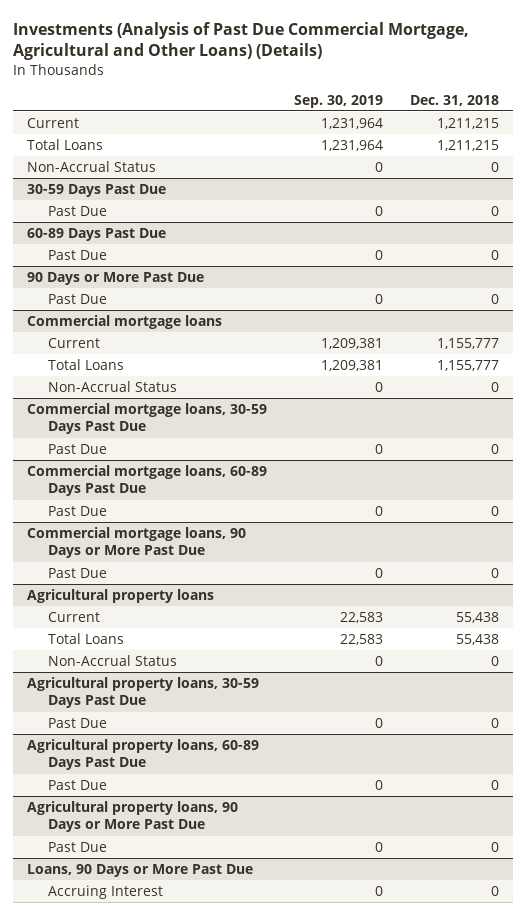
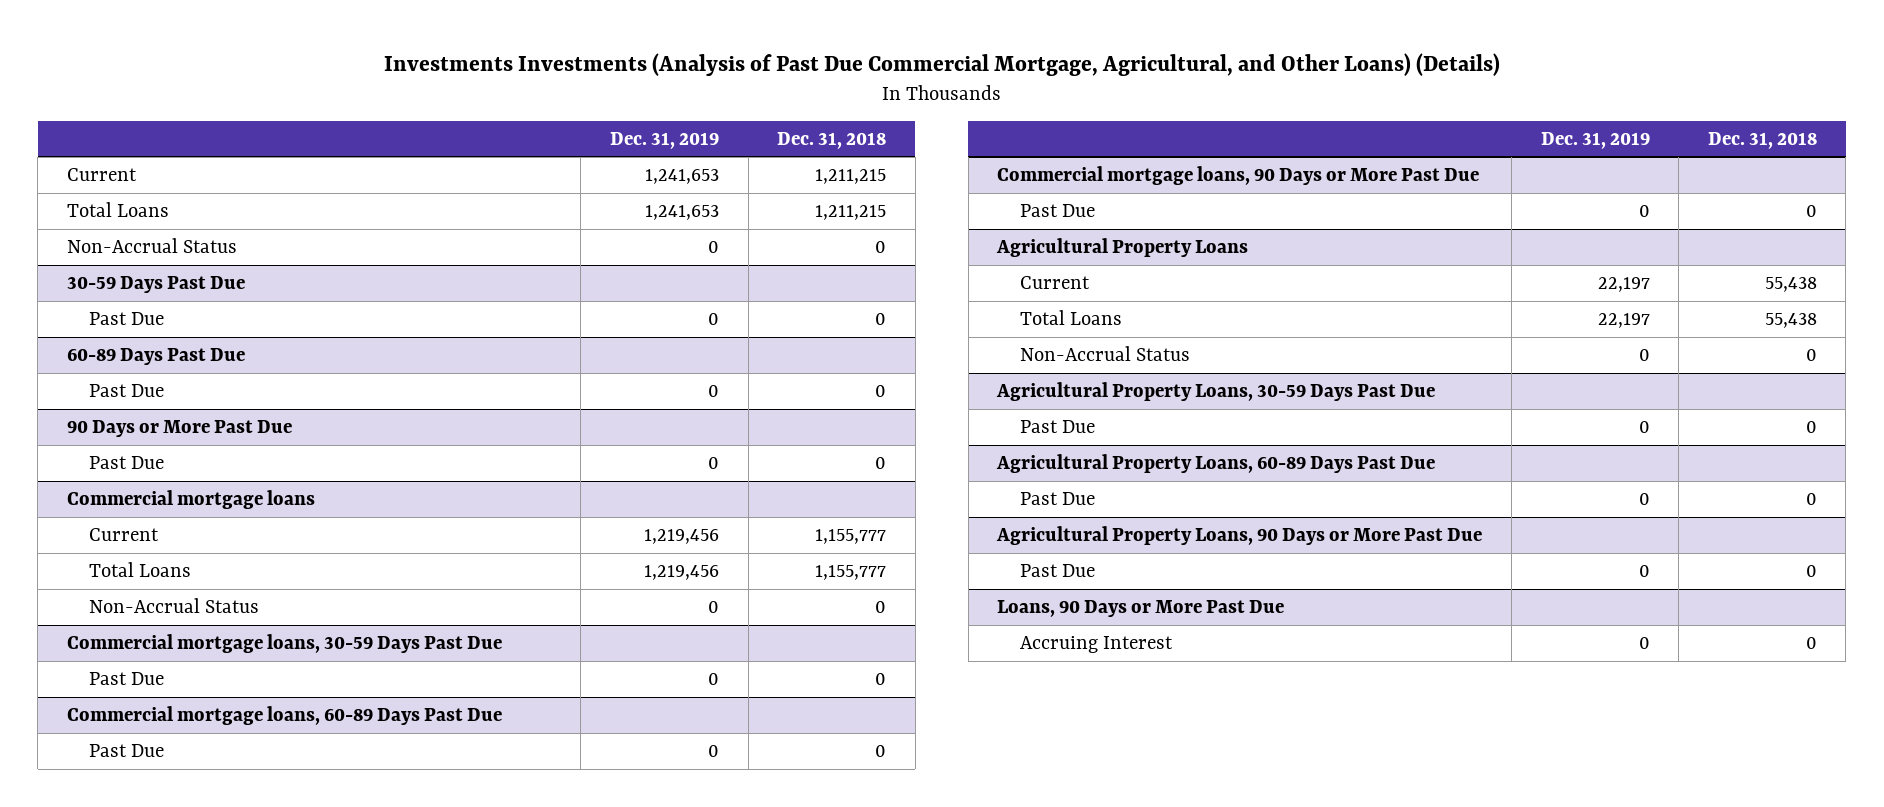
- Investments (Analysis of Past Due Commercial Mortgage, Agricultural and Other Loans) (Details)
+ Investments Investments (Analysis of Past Due Commercial Mortgage, Agricultural, and Other Loans) (Details)
- | Sep. 30, 2019 | Dec. 31, 2018
+ | Dec. 31, 2019 | Dec. 31, 2018
- Agricultural property loans
+ Agricultural Property Loans
- Agricultural property loans, 30-59 Days Past Due
+ Agricultural Property Loans, 30-59 Days Past Due
- Agricultural property loans, 60-89 Days Past Due
+ Agricultural Property Loans, 60-89 Days Past Due
- Agricultural property loans, 90 Days or More Past Due
+ Agricultural Property Loans, 90 Days or More Past Due

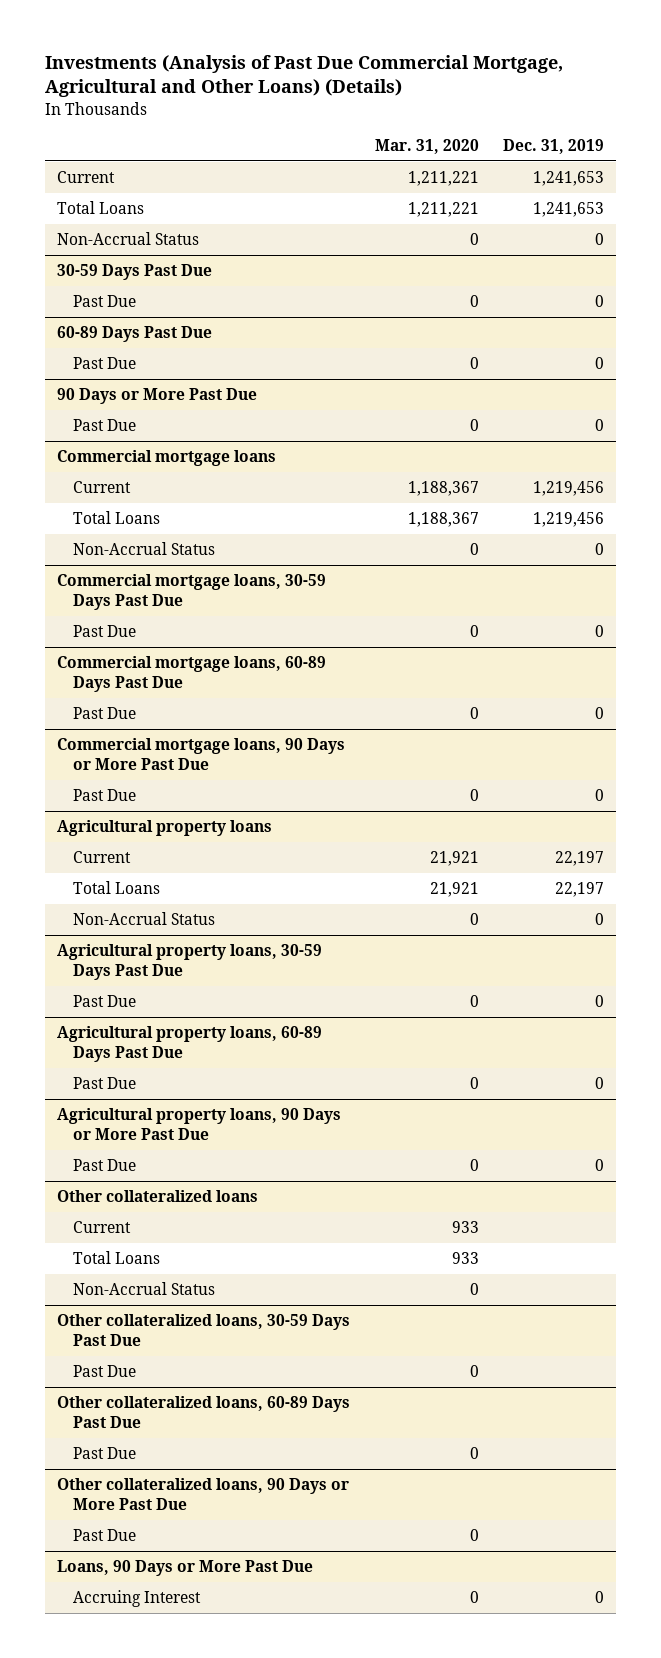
- Investments Investments (Analysis of Past Due Commercial Mortgage, Agricultural, and Other Loans) (Details)
+ Investments (Analysis of Past Due Commercial Mortgage, Agricultural and Other Loans) (Details)
- | Dec. 31, 2019 | Dec. 31, 2018
+ | Mar. 31, 2020 | Dec. 31, 2019
- Agricultural Property Loans
+ Agricultural property loans
- Agricultural Property Loans, 30-59 Days Past Due
+ Agricultural property loans, 30-59 Days Past Due
- Agricultural Property Loans, 60-89 Days Past Due
+ Agricultural property loans, 60-89 Days Past Due
- Agricultural Property Loans, 90 Days or More Past Due
+ Agricultural property loans, 90 Days or More Past Due
+ Other collateralized loans
+ Current | 933 |
+ Total Loans | 933 |
+ Non-Accrual Status | 0 |
+ Other collateralized loans, 30-59 Days Past Due
+ Past Due | 0 |
+ Other collateralized loans, 60-89 Days Past Due
+ Past Due | 0 |
+ Other collateralized loans, 90 Days or More Past Due
+ Past Due | 0 |

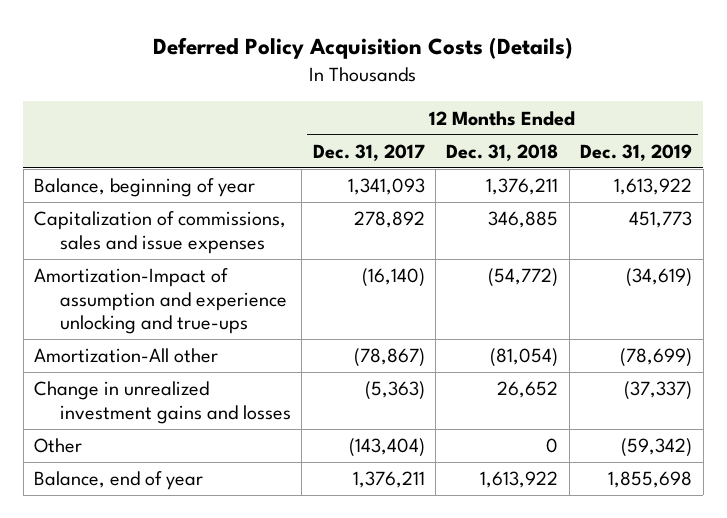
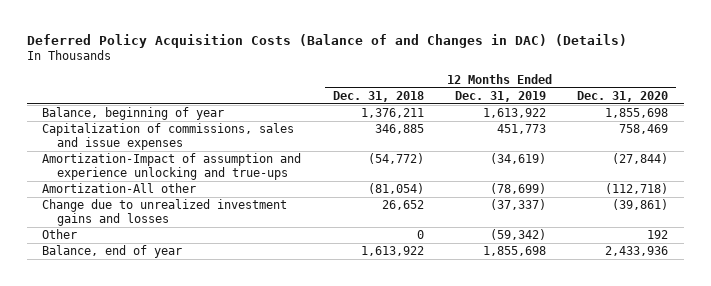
- Deferred Policy Acquisition Costs (Details)
+ Deferred Policy Acquisition Costs (Balance of and Changes in DAC) (Details)
- | 12 Months Ended Dec. 31, 2017 | 12 Months Ended Dec. 31, 2018 | 12 Months Ended Dec. 31, 2019
+ | 12 Months Ended Dec. 31, 2018 | 12 Months Ended Dec. 31, 2019 | 12 Months Ended Dec. 31, 2020
- Change in unrealized investment gains and losses | (5,363) | 26,652 | (37,337)
+ Change due to unrealized investment gains and losses | 26,652 | (37,337) | (39,861)

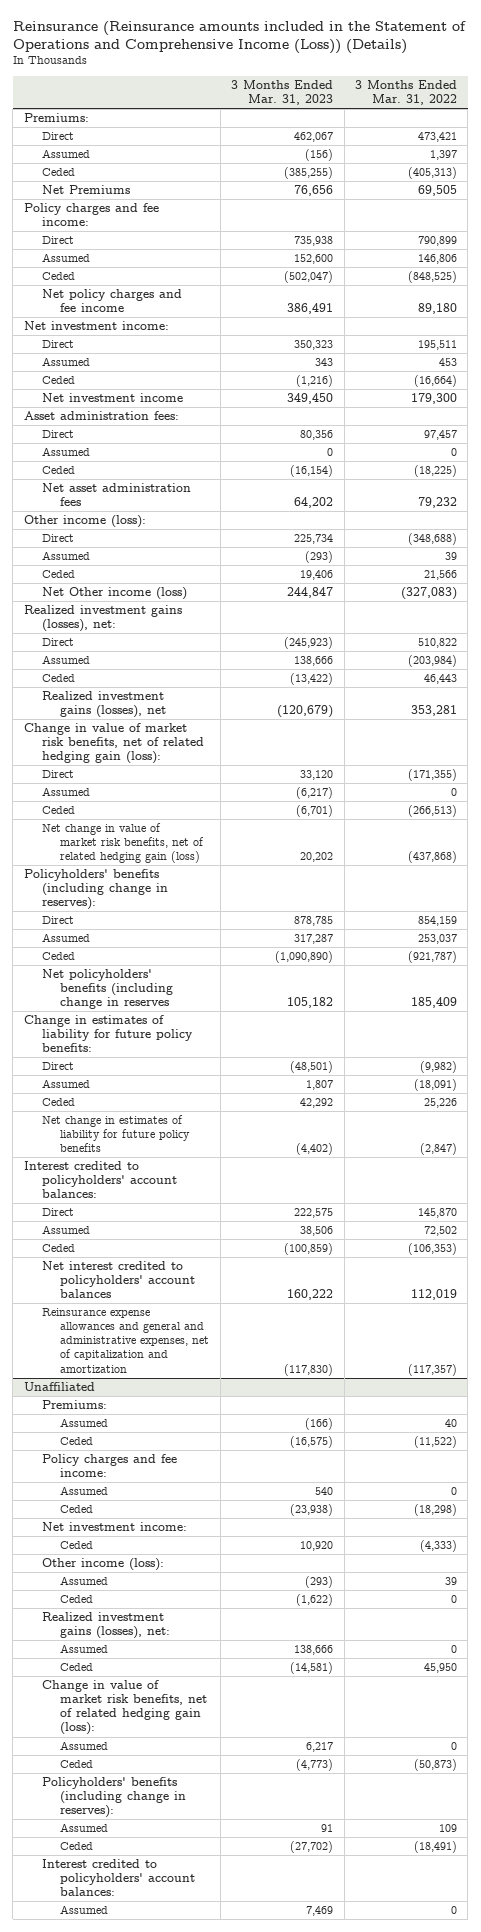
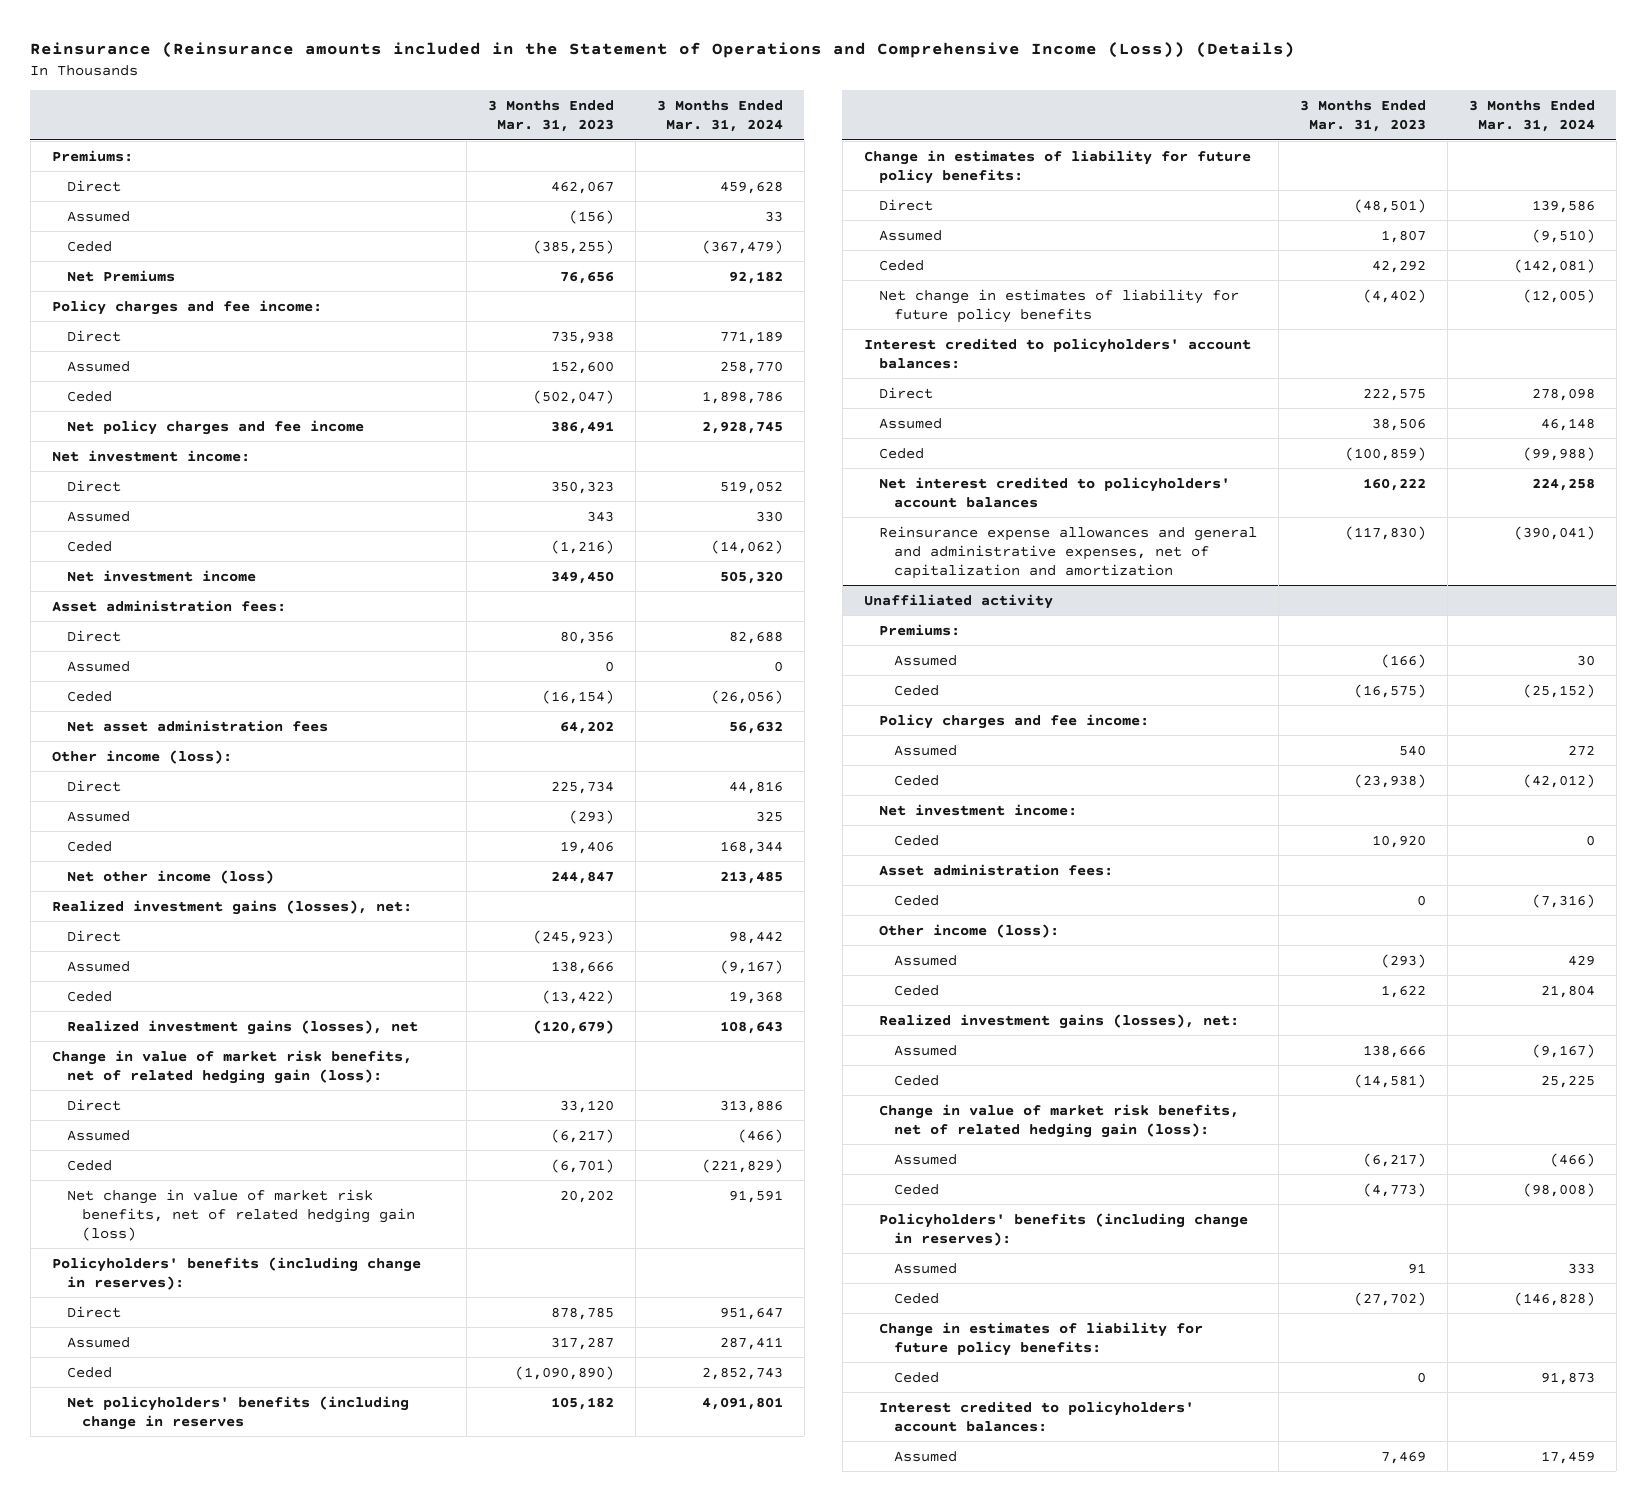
- | 3 Months Ended Mar. 31, 2023 | 3 Months Ended Mar. 31, 2022
+ | 3 Months Ended Mar. 31, 2023 | 3 Months Ended Mar. 31, 2024
- Net Other income (loss) | 244,847 | (327,083)
+ Net other income (loss) | 244,847 | 213,485
- Unaffiliated
+ Unaffiliated activity
+ Asset administration fees:
+ Ceded | 0 | (7,316)
- Ceded | (1,622) | 0
+ Ceded | 1,622 | 21,804
- Assumed | 6,217 | 0
+ Assumed | (6,217) | (466)
+ Change in estimates of liability for future policy benefits:
+ Ceded | 0 | 91,873

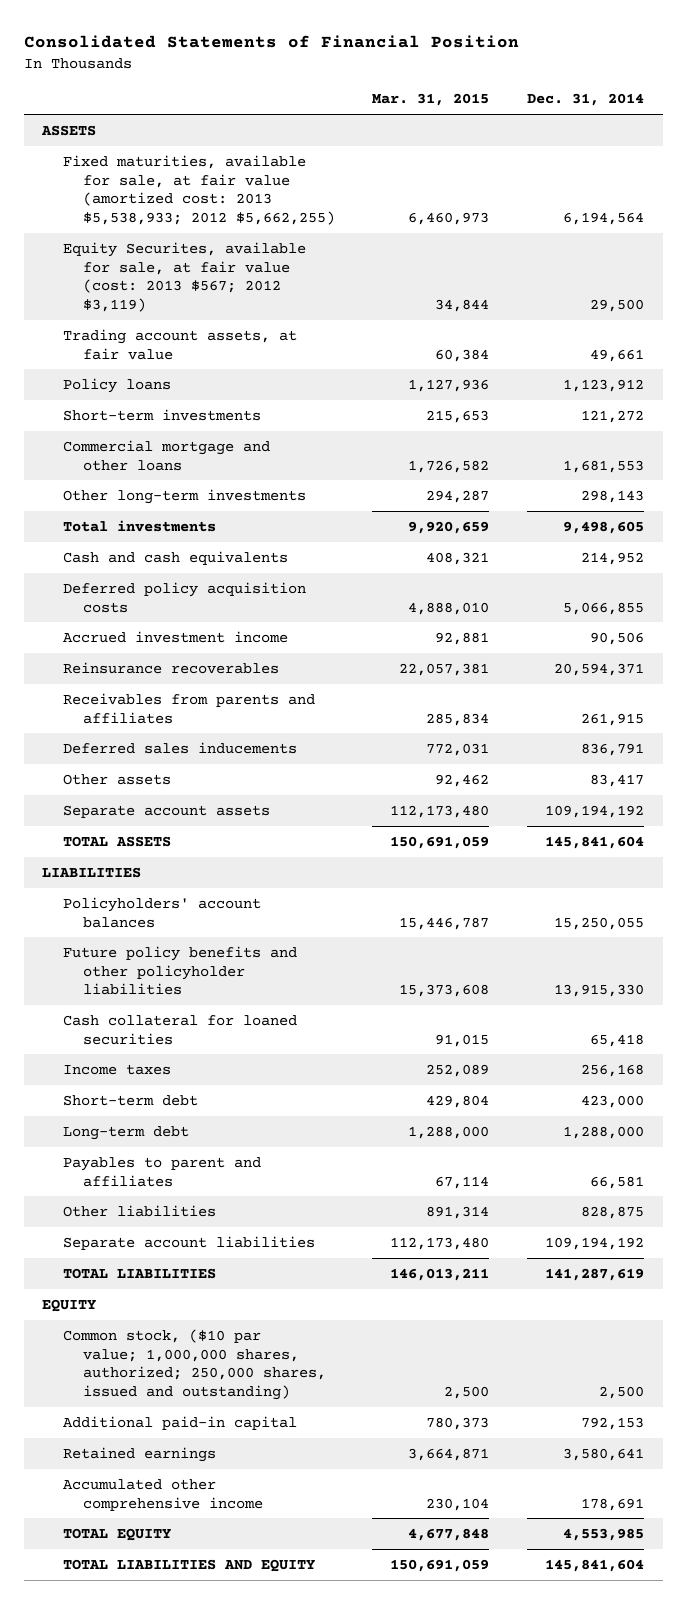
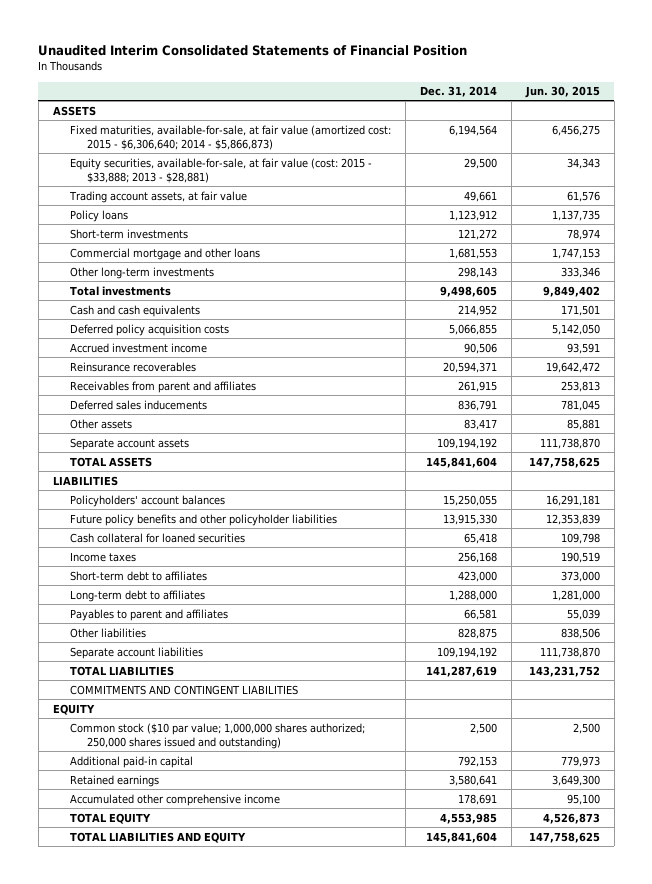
- Consolidated Statements of Financial Position
+ Unaudited Interim Consolidated Statements of Financial Position
- | Mar. 31, 2015 | Dec. 31, 2014
+ | Dec. 31, 2014 | Jun. 30, 2015
- Fixed maturities, available for sale, at fair value (amortized cost: 2013 $5,538,933; 2012 $5,662,255) | 6,460,973 | 6,194,564
- Equity Securites, available for sale, at fair value (cost: 2013 $567; 2012 $3,119) | 34,844 | 29,500
+ Fixed maturities, available-for-sale, at fair value (amortized cost: 2015 - $6,306,640; 2014 - $5,866,873) | 6,194,564 | 6,456,275
+ Equity securities, available-for-sale, at fair value (cost: 2015 - $33,888; 2013 - $28,881) | 29,500 | 34,343
- Receivables from parents and affiliates | 285,834 | 261,915
+ Receivables from parent and affiliates | 261,915 | 253,813
- Short-term debt | 429,804 | 423,000
- Long-term debt | 1,288,000 | 1,288,000
+ Short-term debt to affiliates | 423,000 | 373,000
+ Long-term debt to affiliates | 1,288,000 | 1,281,000
+ COMMITMENTS AND CONTINGENT LIABILITIES
- Common stock, ($10 par value; 1,000,000 shares, authorized; 250,000 shares, issued and outstanding) | 2,500 | 2,500
+ Common stock ($10 par value; 1,000,000 shares authorized; 250,000 shares issued and outstanding) | 2,500 | 2,500

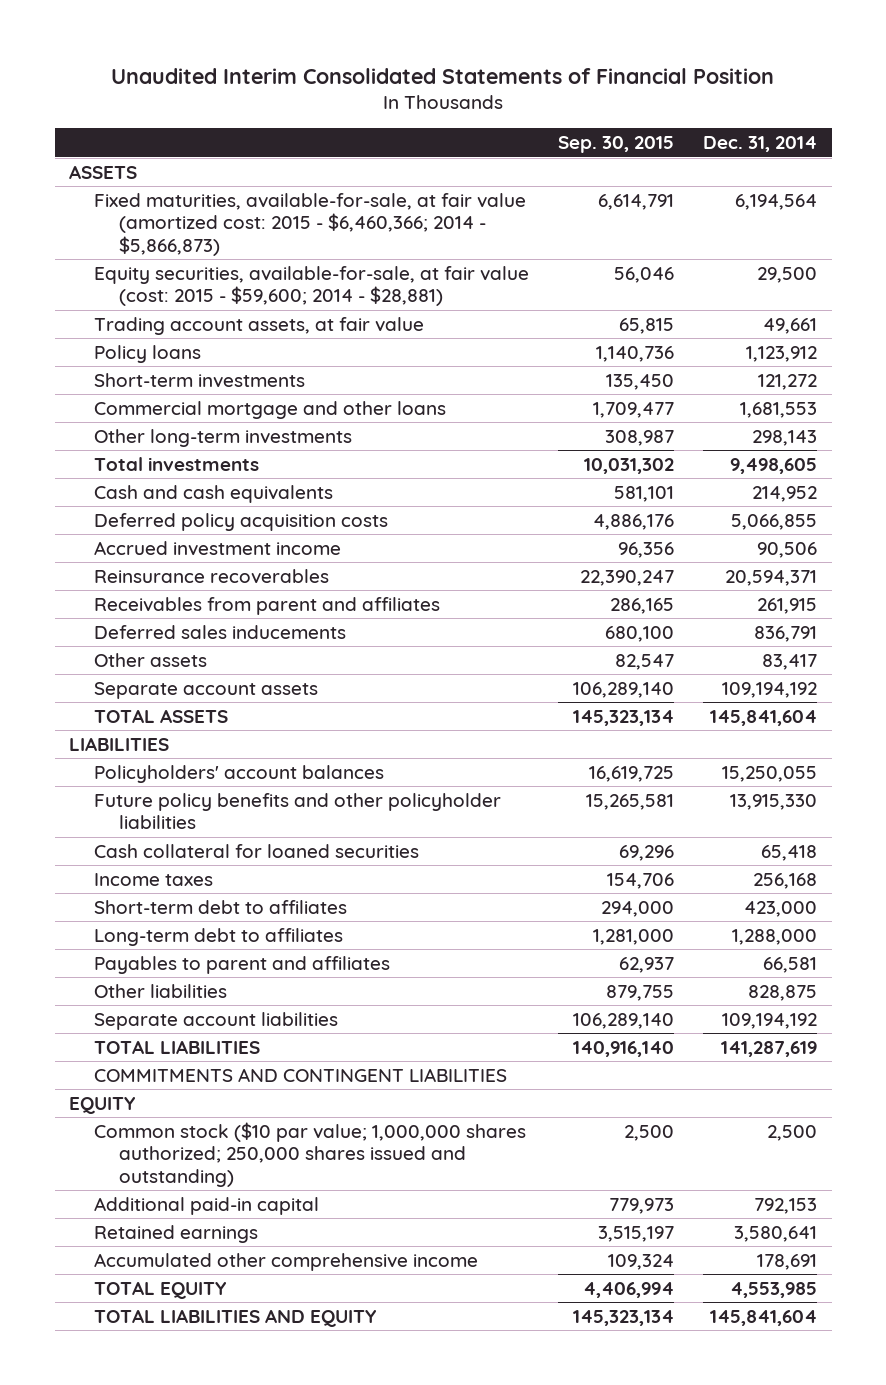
- | Dec. 31, 2014 | Jun. 30, 2015
+ | Sep. 30, 2015 | Dec. 31, 2014
- Fixed maturities, available-for-sale, at fair value (amortized cost: 2015 - $6,306,640; 2014 - $5,866,873) | 6,194,564 | 6,456,275
- Equity securities, available-for-sale, at fair value (cost: 2015 - $33,888; 2013 - $28,881) | 29,500 | 34,343
+ Fixed maturities, available-for-sale, at fair value (amortized cost: 2015 - $6,460,366; 2014 - $5,866,873) | 6,614,791 | 6,194,564
+ Equity securities, available-for-sale, at fair value (cost: 2015 - $59,600; 2014 - $28,881) | 56,046 | 29,500

